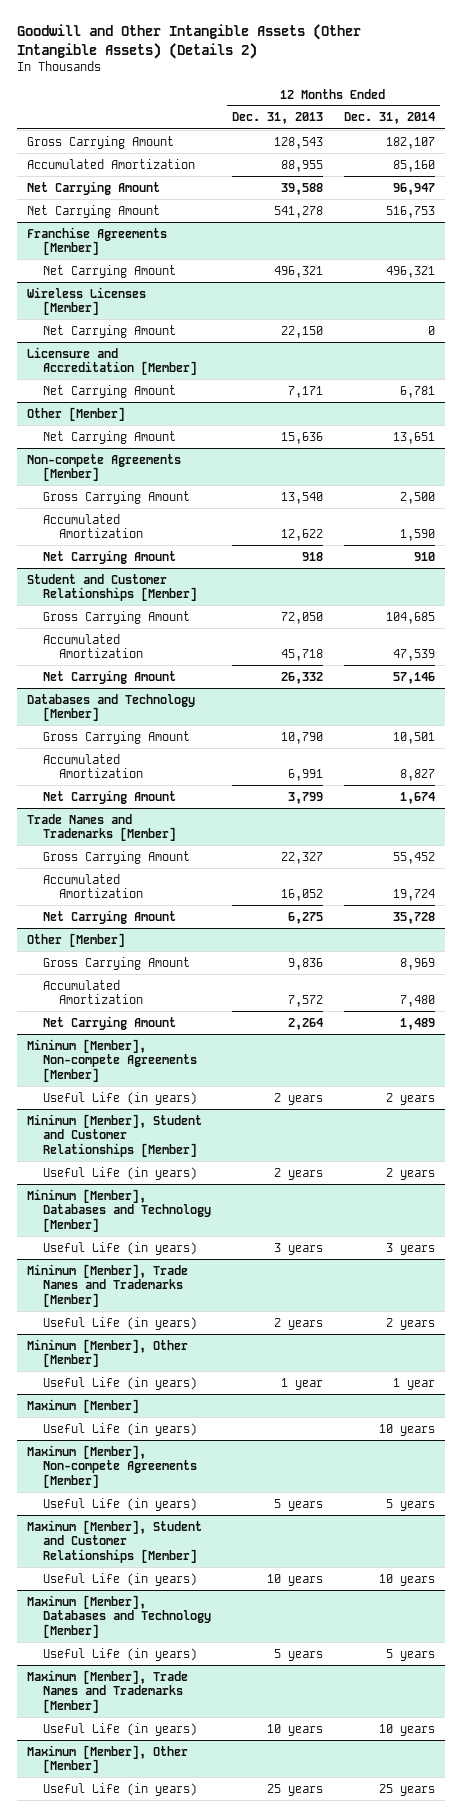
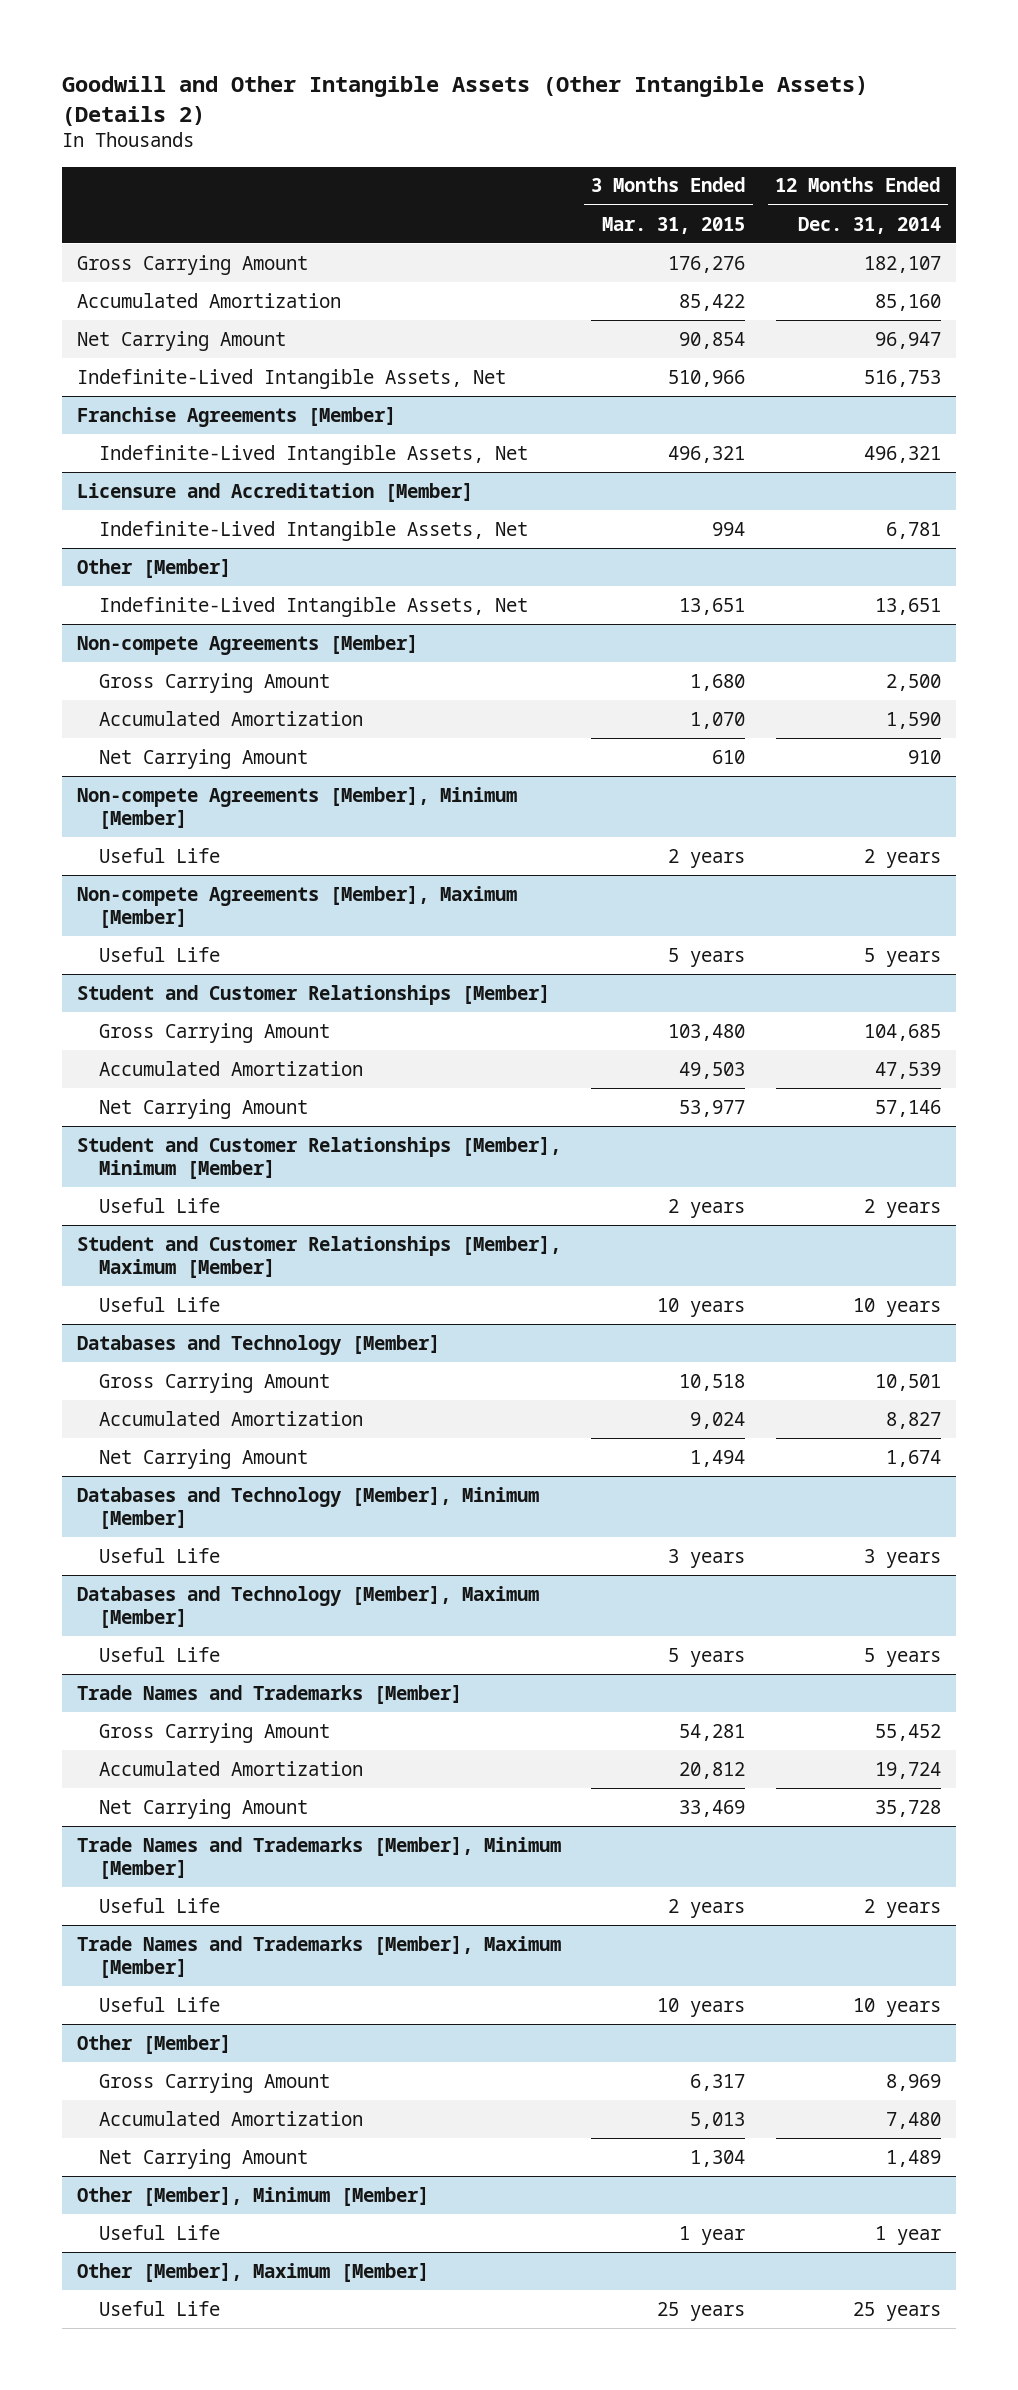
- | 12 Months Ended Dec. 31, 2013 | 12 Months Ended Dec. 31, 2014
+ | 3 Months Ended Mar. 31, 2015 | 12 Months Ended Dec. 31, 2014
- Net Carrying Amount | 541,278 | 516,753
+ Indefinite-Lived Intangible Assets, Net | 510,966 | 516,753
@ Franchise Agreements [Member]
- Net Carrying Amount | 496,321 | 496,321
- Wireless Licenses [Member]
- Net Carrying Amount | 22,150 | 0
@ Franchise Agreements [Member]
+ Indefinite-Lived Intangible Assets, Net | 496,321 | 496,321
@ Licensure and Accreditation [Member]
- Net Carrying Amount | 7,171 | 6,781
+ Indefinite-Lived Intangible Assets, Net | 994 | 6,781
@ Other [Member]
- Net Carrying Amount | 15,636 | 13,651
+ Indefinite-Lived Intangible Assets, Net | 13,651 | 13,651
+ Non-compete Agreements [Member], Minimum [Member]
+ Useful Life | 2 years | 2 years
+ Non-compete Agreements [Member], Maximum [Member]
+ Useful Life | 5 years | 5 years
+ Student and Customer Relationships [Member], Minimum [Member]
+ Useful Life | 2 years | 2 years
+ Student and Customer Relationships [Member], Maximum [Member]
+ Useful Life | 10 years | 10 years
+ Databases and Technology [Member], Minimum [Member]
+ Useful Life | 3 years | 3 years
+ Databases and Technology [Member], Maximum [Member]
+ Useful Life | 5 years | 5 years
+ Trade Names and Trademarks [Member], Minimum [Member]
+ Useful Life | 2 years | 2 years
+ Trade Names and Trademarks [Member], Maximum [Member]
+ Useful Life | 10 years | 10 years
- Minimum [Member], Non-compete Agreements [Member]
- Useful Life (in years) | 2 years | 2 years
- Minimum [Member], Student and Customer Relationships [Member]
- Useful Life (in years) | 2 years | 2 years
- Minimum [Member], Databases and Technology [Member]
- Useful Life (in years) | 3 years | 3 years
- Minimum [Member], Trade Names and Trademarks [Member]
- Useful Life (in years) | 2 years | 2 years
- Minimum [Member], Other [Member]
- Useful Life (in years) | 1 year | 1 year
- Maximum [Member]
- Useful Life (in years) | | 10 years
- Maximum [Member], Non-compete Agreements [Member]
- Useful Life (in years) | 5 years | 5 years
- Maximum [Member], Student and Customer Relationships [Member]
- Useful Life (in years) | 10 years | 10 years
- Maximum [Member], Databases and Technology [Member]
- Useful Life (in years) | 5 years | 5 years
- Maximum [Member], Trade Names and Trademarks [Member]
- Useful Life (in years) | 10 years | 10 years
- Maximum [Member], Other [Member]
- Useful Life (in years) | 25 years | 25 years
+ Other [Member], Minimum [Member]
+ Useful Life | 1 year | 1 year
+ Other [Member], Maximum [Member]
+ Useful Life | 25 years | 25 years

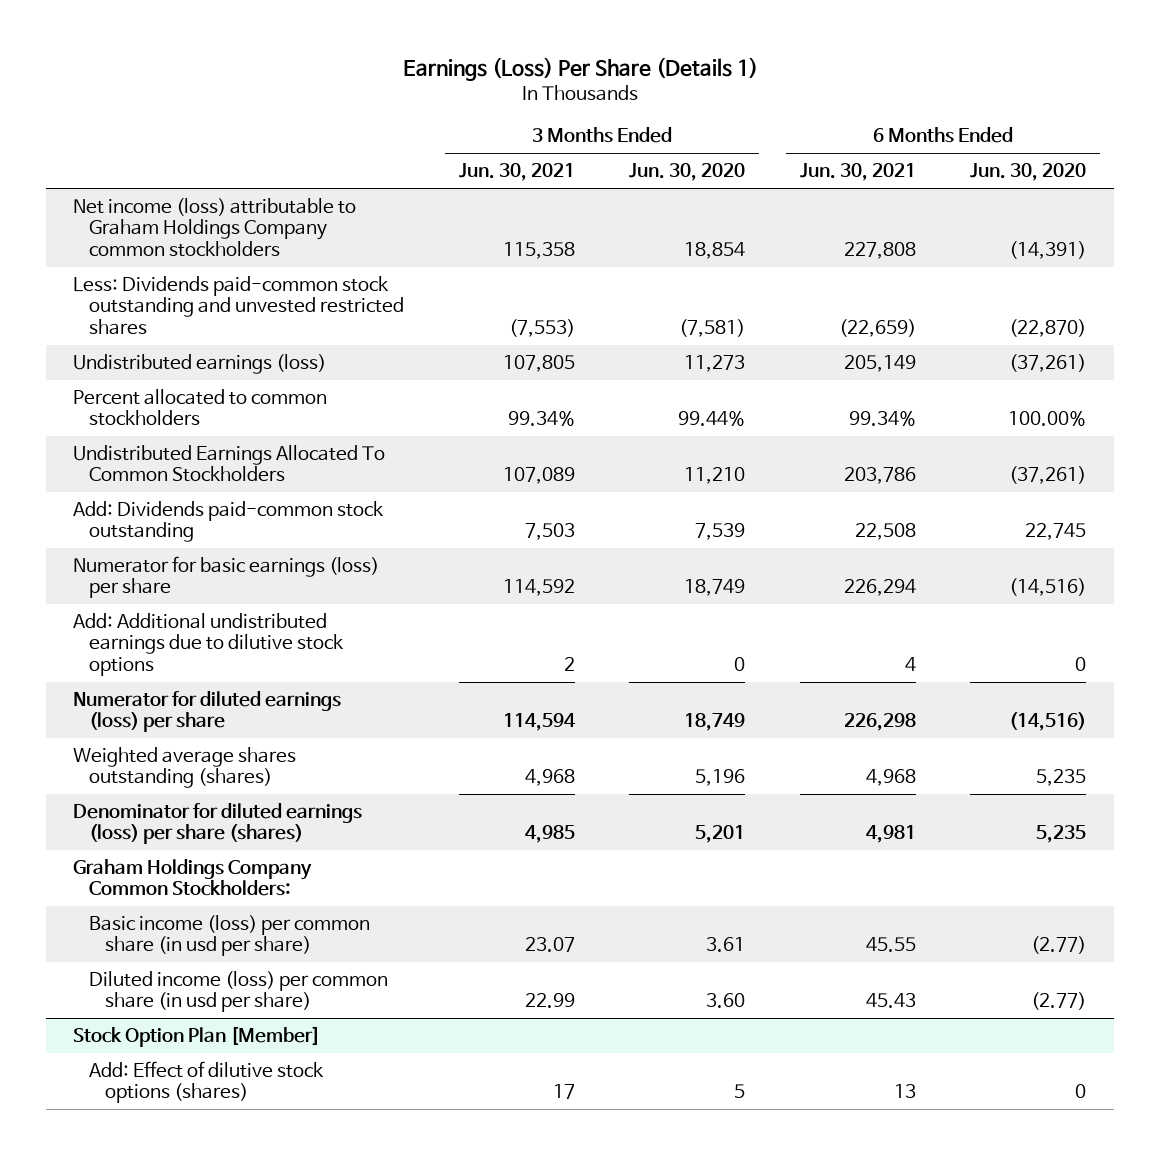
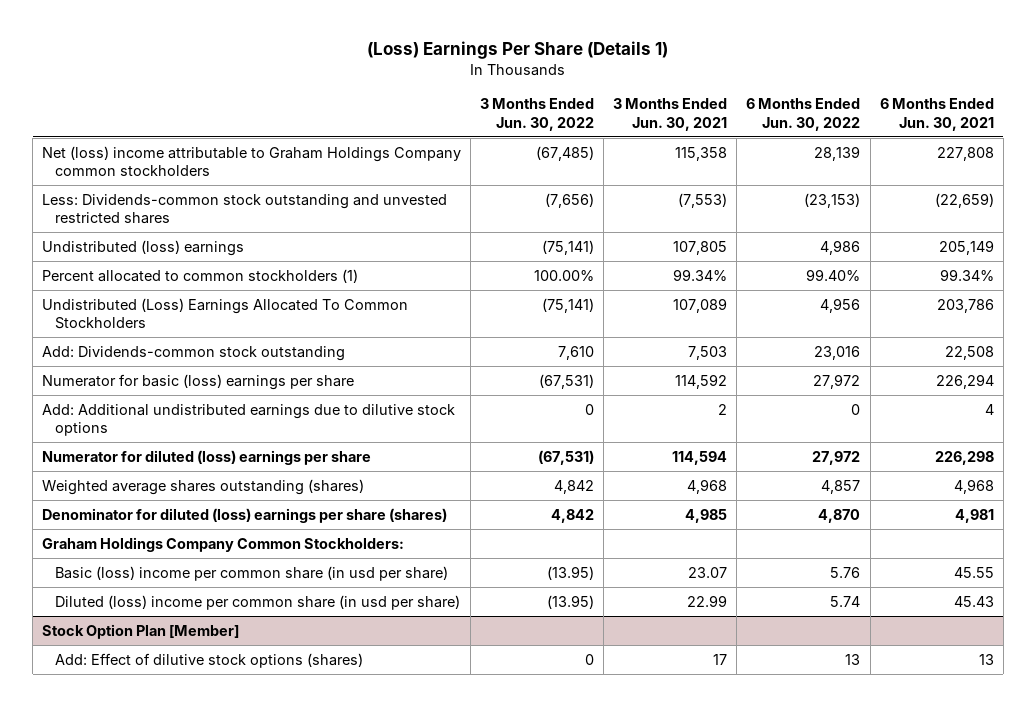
- Earnings (Loss) Per Share (Details 1)
+ (Loss) Earnings Per Share (Details 1)
- | 3 Months Ended Jun. 30, 2021 | 3 Months Ended Jun. 30, 2020 | 6 Months Ended Jun. 30, 2021 | 6 Months Ended Jun. 30, 2020
+ | 3 Months Ended Jun. 30, 2022 | 3 Months Ended Jun. 30, 2021 | 6 Months Ended Jun. 30, 2022 | 6 Months Ended Jun. 30, 2021
- Net income (loss) attributable to Graham Holdings Company common stockholders | 115,358 | 18,854 | 227,808 | (14,391)
- Less: Dividends paid-common stock outstanding and unvested restricted shares | (7,553) | (7,581) | (22,659) | (22,870)
- Undistributed earnings (loss) | 107,805 | 11,273 | 205,149 | (37,261)
- Percent allocated to common stockholders | 99.34% | 99.44% | 99.34% | 100.00%
- Undistributed Earnings Allocated To Common Stockholders | 107,089 | 11,210 | 203,786 | (37,261)
- Add: Dividends paid-common stock outstanding | 7,503 | 7,539 | 22,508 | 22,745
- Numerator for basic earnings (loss) per share | 114,592 | 18,749 | 226,294 | (14,516)
+ Net (loss) income attributable to Graham Holdings Company common stockholders | (67,485) | 115,358 | 28,139 | 227,808
+ Less: Dividends-common stock outstanding and unvested restricted shares | (7,656) | (7,553) | (23,153) | (22,659)
+ Undistributed (loss) earnings | (75,141) | 107,805 | 4,986 | 205,149
+ Percent allocated to common stockholders (1) | 100.00% | 99.34% | 99.40% | 99.34%
+ Undistributed (Loss) Earnings Allocated To Common Stockholders | (75,141) | 107,089 | 4,956 | 203,786
+ Add: Dividends-common stock outstanding | 7,610 | 7,503 | 23,016 | 22,508
+ Numerator for basic (loss) earnings per share | (67,531) | 114,592 | 27,972 | 226,294
- Numerator for diluted earnings (loss) per share | 114,594 | 18,749 | 226,298 | (14,516)
+ Numerator for diluted (loss) earnings per share | (67,531) | 114,594 | 27,972 | 226,298
- Denominator for diluted earnings (loss) per share (shares) | 4,985 | 5,201 | 4,981 | 5,235
+ Denominator for diluted (loss) earnings per share (shares) | 4,842 | 4,985 | 4,870 | 4,981
- Basic income (loss) per common share (in usd per share) | 23.07 | 3.61 | 45.55 | (2.77)
- Diluted income (loss) per common share (in usd per share) | 22.99 | 3.60 | 45.43 | (2.77)
+ Basic (loss) income per common share (in usd per share) | (13.95) | 23.07 | 5.76 | 45.55
+ Diluted (loss) income per common share (in usd per share) | (13.95) | 22.99 | 5.74 | 45.43

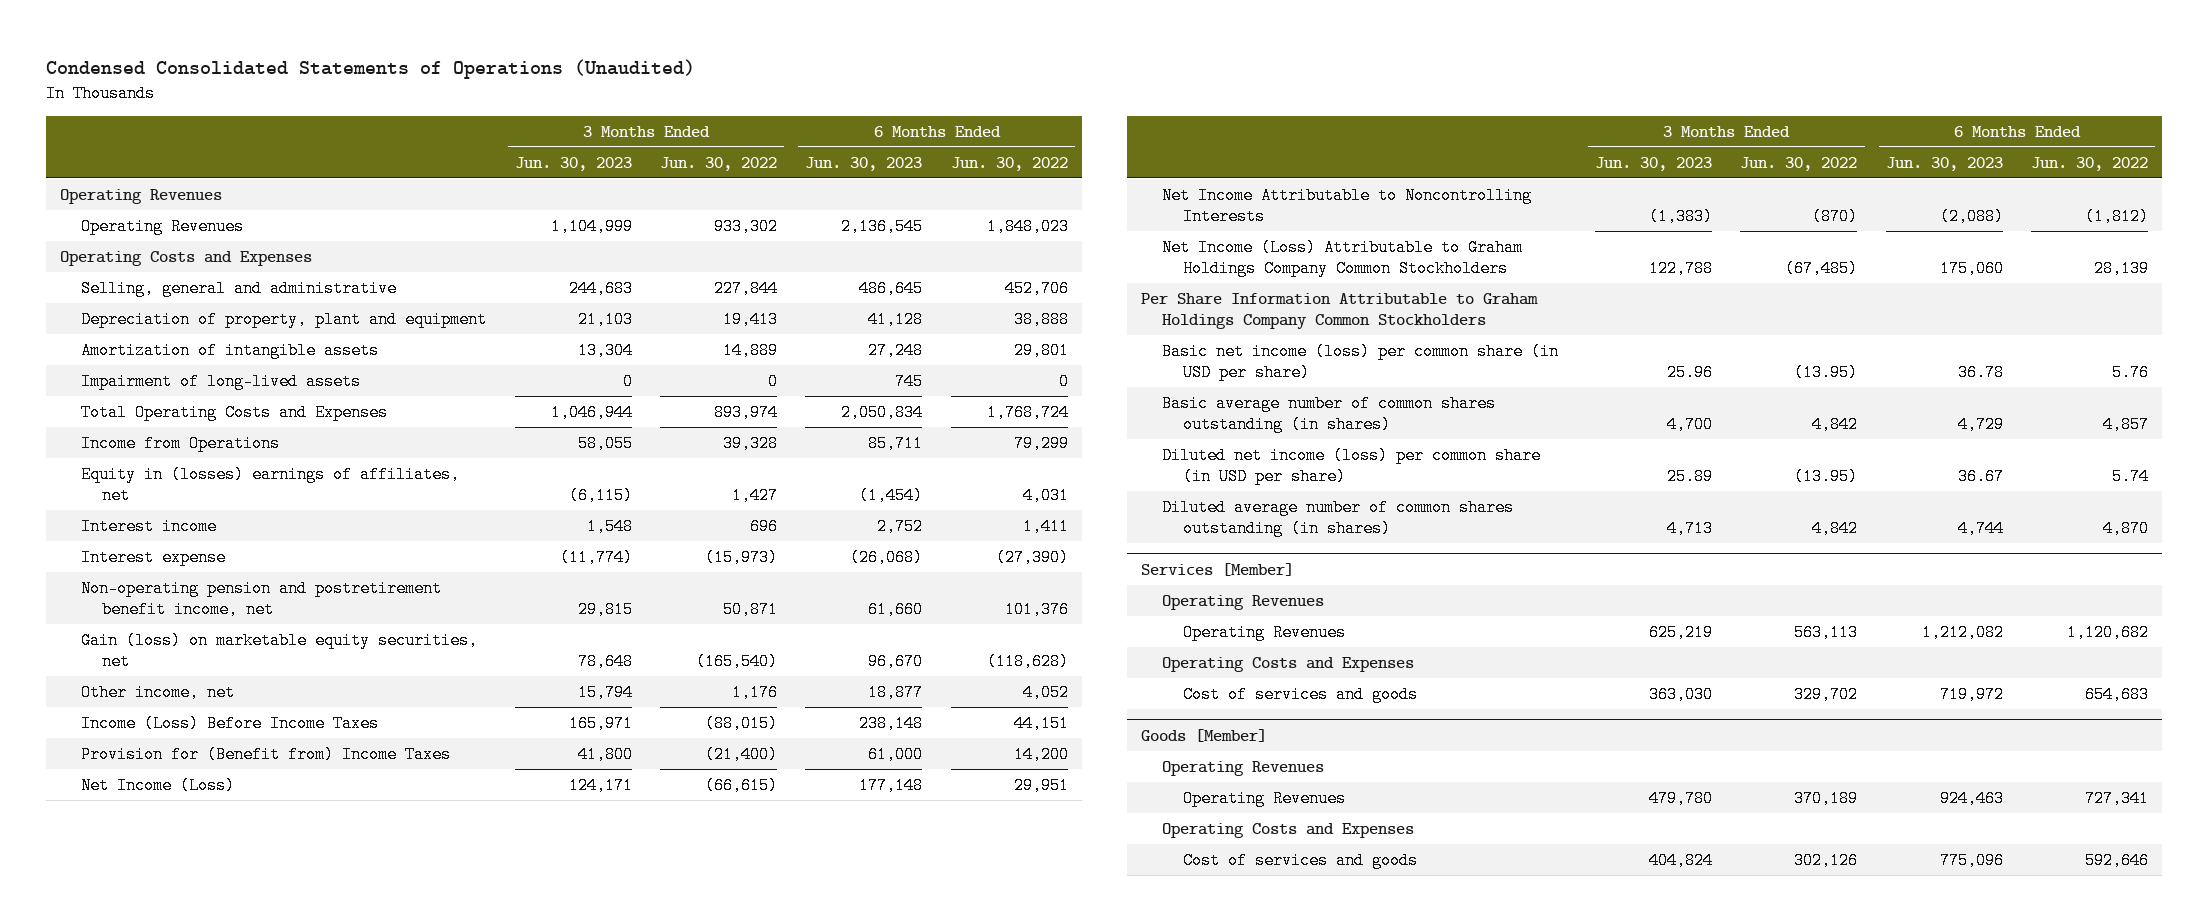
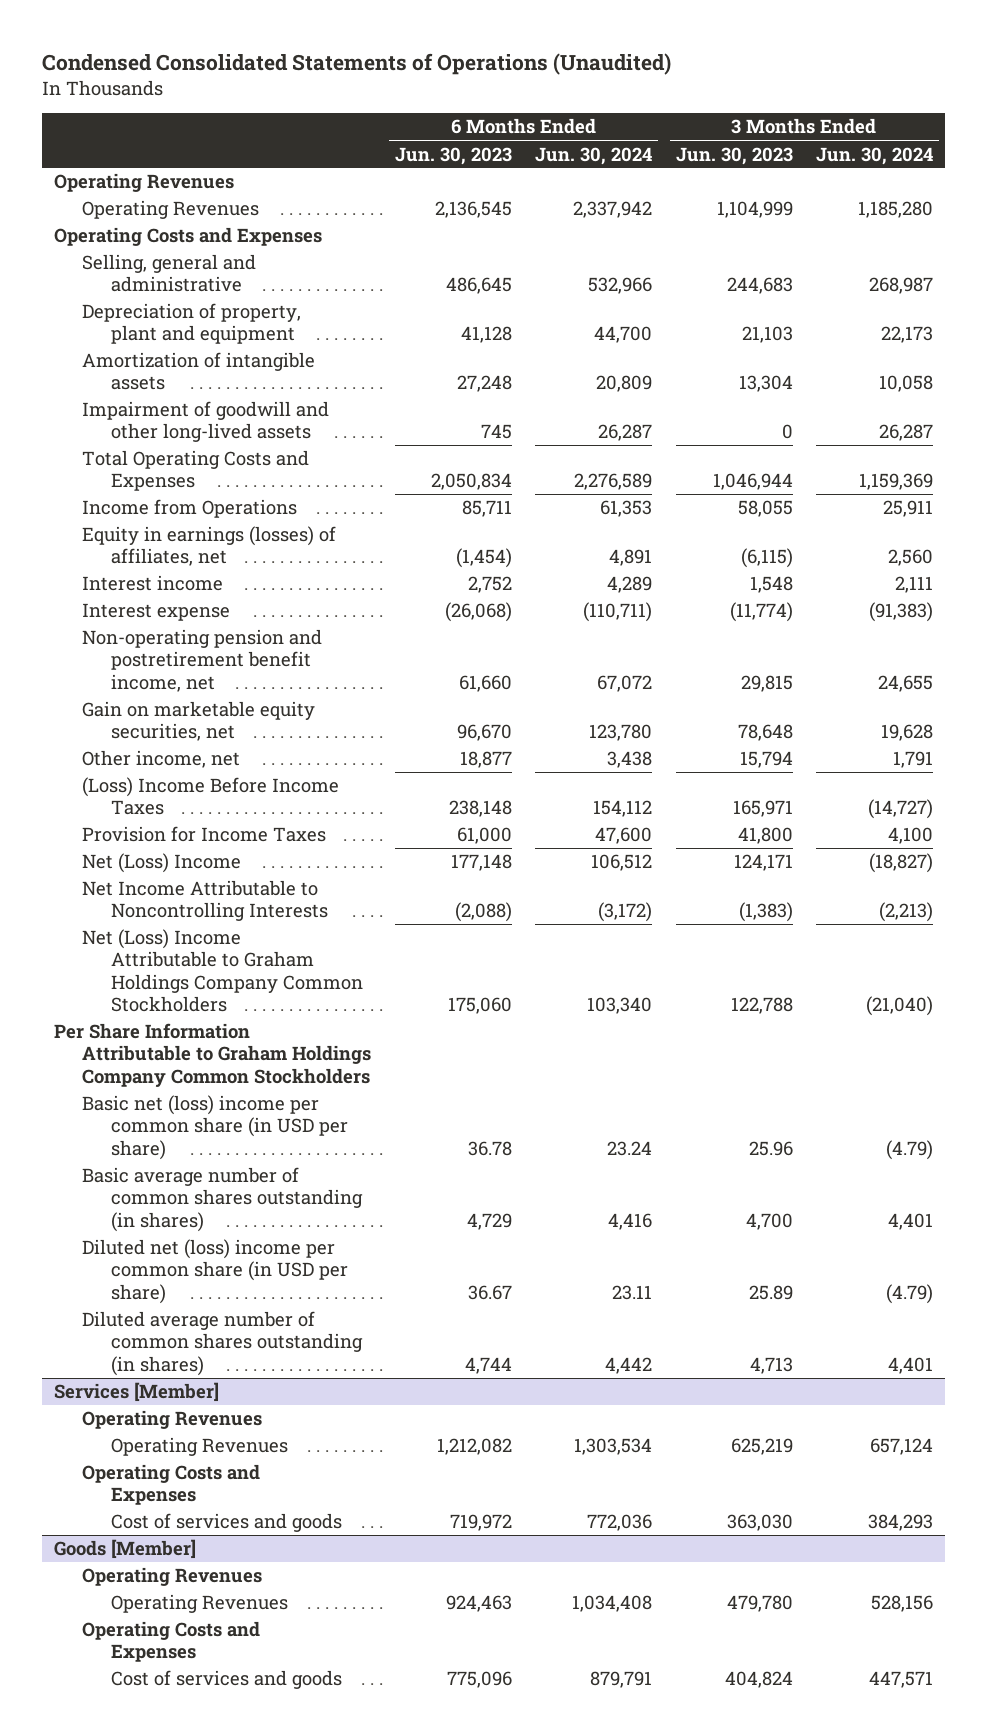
- | 3 Months Ended Jun. 30, 2023 | 3 Months Ended Jun. 30, 2022 | 6 Months Ended Jun. 30, 2023 | 6 Months Ended Jun. 30, 2022
+ | 6 Months Ended Jun. 30, 2023 | 6 Months Ended Jun. 30, 2024 | 3 Months Ended Jun. 30, 2023 | 3 Months Ended Jun. 30, 2024
- Impairment of long-lived assets | 0 | 0 | 745 | 0
+ Impairment of goodwill and other long-lived assets | 745 | 26,287 | 0 | 26,287
- Equity in (losses) earnings of affiliates, net | (6,115) | 1,427 | (1,454) | 4,031
+ Equity in earnings (losses) of affiliates, net | (1,454) | 4,891 | (6,115) | 2,560
- Gain (loss) on marketable equity securities, net | 78,648 | (165,540) | 96,670 | (118,628)
+ Gain on marketable equity securities, net | 96,670 | 123,780 | 78,648 | 19,628
- Income (Loss) Before Income Taxes | 165,971 | (88,015) | 238,148 | 44,151
- Provision for (Benefit from) Income Taxes | 41,800 | (21,400) | 61,000 | 14,200
- Net Income (Loss) | 124,171 | (66,615) | 177,148 | 29,951
+ (Loss) Income Before Income Taxes | 238,148 | 154,112 | 165,971 | (14,727)
+ Provision for Income Taxes | 61,000 | 47,600 | 41,800 | 4,100
+ Net (Loss) Income | 177,148 | 106,512 | 124,171 | (18,827)
- Net Income (Loss) Attributable to Graham Holdings Company Common Stockholders | 122,788 | (67,485) | 175,060 | 28,139
+ Net (Loss) Income Attributable to Graham Holdings Company Common Stockholders | 175,060 | 103,340 | 122,788 | (21,040)
- Basic net income (loss) per common share (in USD per share) | 25.96 | (13.95) | 36.78 | 5.76
+ Basic net (loss) income per common share (in USD per share) | 36.78 | 23.24 | 25.96 | (4.79)
- Diluted net income (loss) per common share (in USD per share) | 25.89 | (13.95) | 36.67 | 5.74
+ Diluted net (loss) income per common share (in USD per share) | 36.67 | 23.11 | 25.89 | (4.79)

